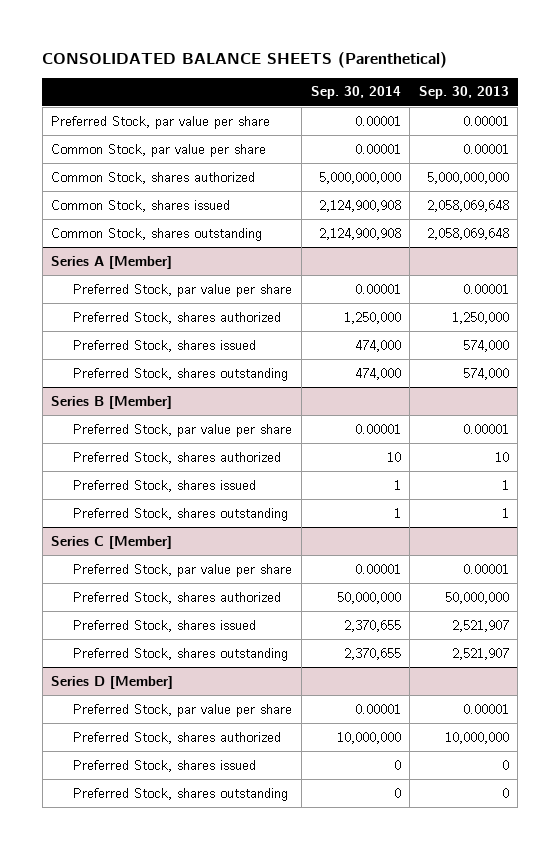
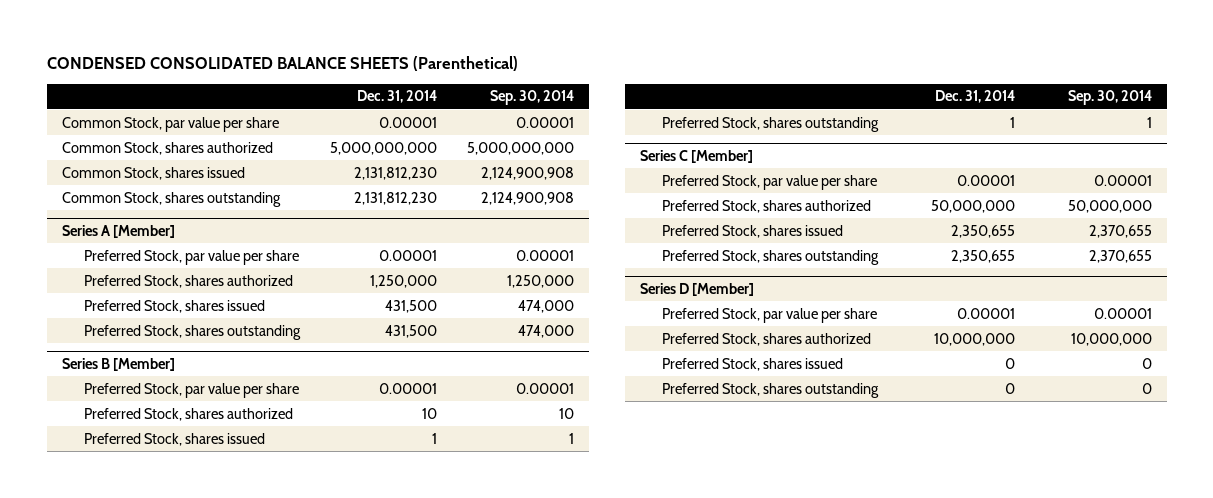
- CONSOLIDATED BALANCE SHEETS (Parenthetical)
+ CONDENSED CONSOLIDATED BALANCE SHEETS (Parenthetical)
- | Sep. 30, 2014 | Sep. 30, 2013
+ | Dec. 31, 2014 | Sep. 30, 2014
- Preferred Stock, par value per share | 0.00001 | 0.00001

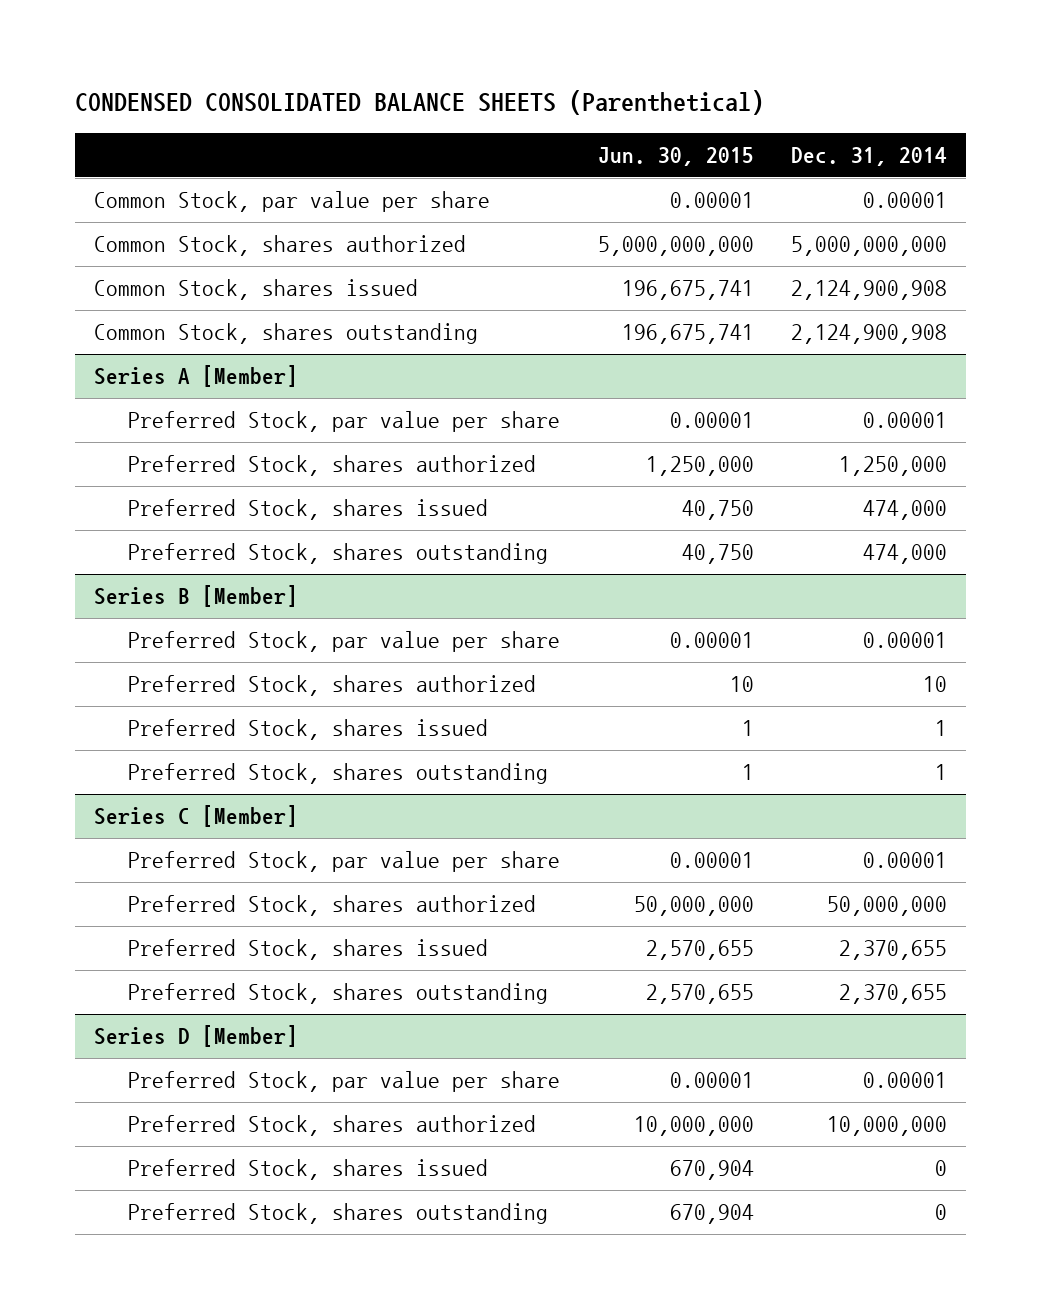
- | Dec. 31, 2014 | Sep. 30, 2014
+ | Jun. 30, 2015 | Dec. 31, 2014
- Common Stock, shares issued | 2,131,812,230 | 2,124,900,908
- Common Stock, shares outstanding | 2,131,812,230 | 2,124,900,908
+ Common Stock, shares issued | 196,675,741 | 2,124,900,908
+ Common Stock, shares outstanding | 196,675,741 | 2,124,900,908
@ Series A [Member]
- Preferred Stock, shares issued | 431,500 | 474,000
- Preferred Stock, shares outstanding | 431,500 | 474,000
+ Preferred Stock, shares issued | 40,750 | 474,000
+ Preferred Stock, shares outstanding | 40,750 | 474,000
@ Series C [Member]
- Preferred Stock, shares issued | 2,350,655 | 2,370,655
- Preferred Stock, shares outstanding | 2,350,655 | 2,370,655
+ Preferred Stock, shares issued | 2,570,655 | 2,370,655
+ Preferred Stock, shares outstanding | 2,570,655 | 2,370,655

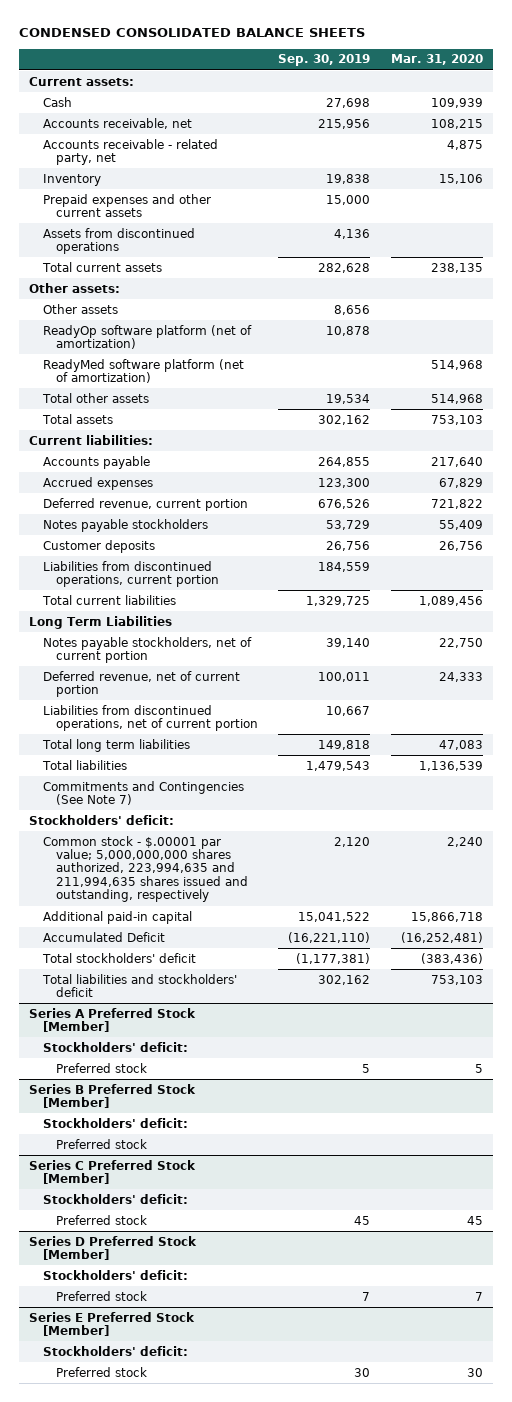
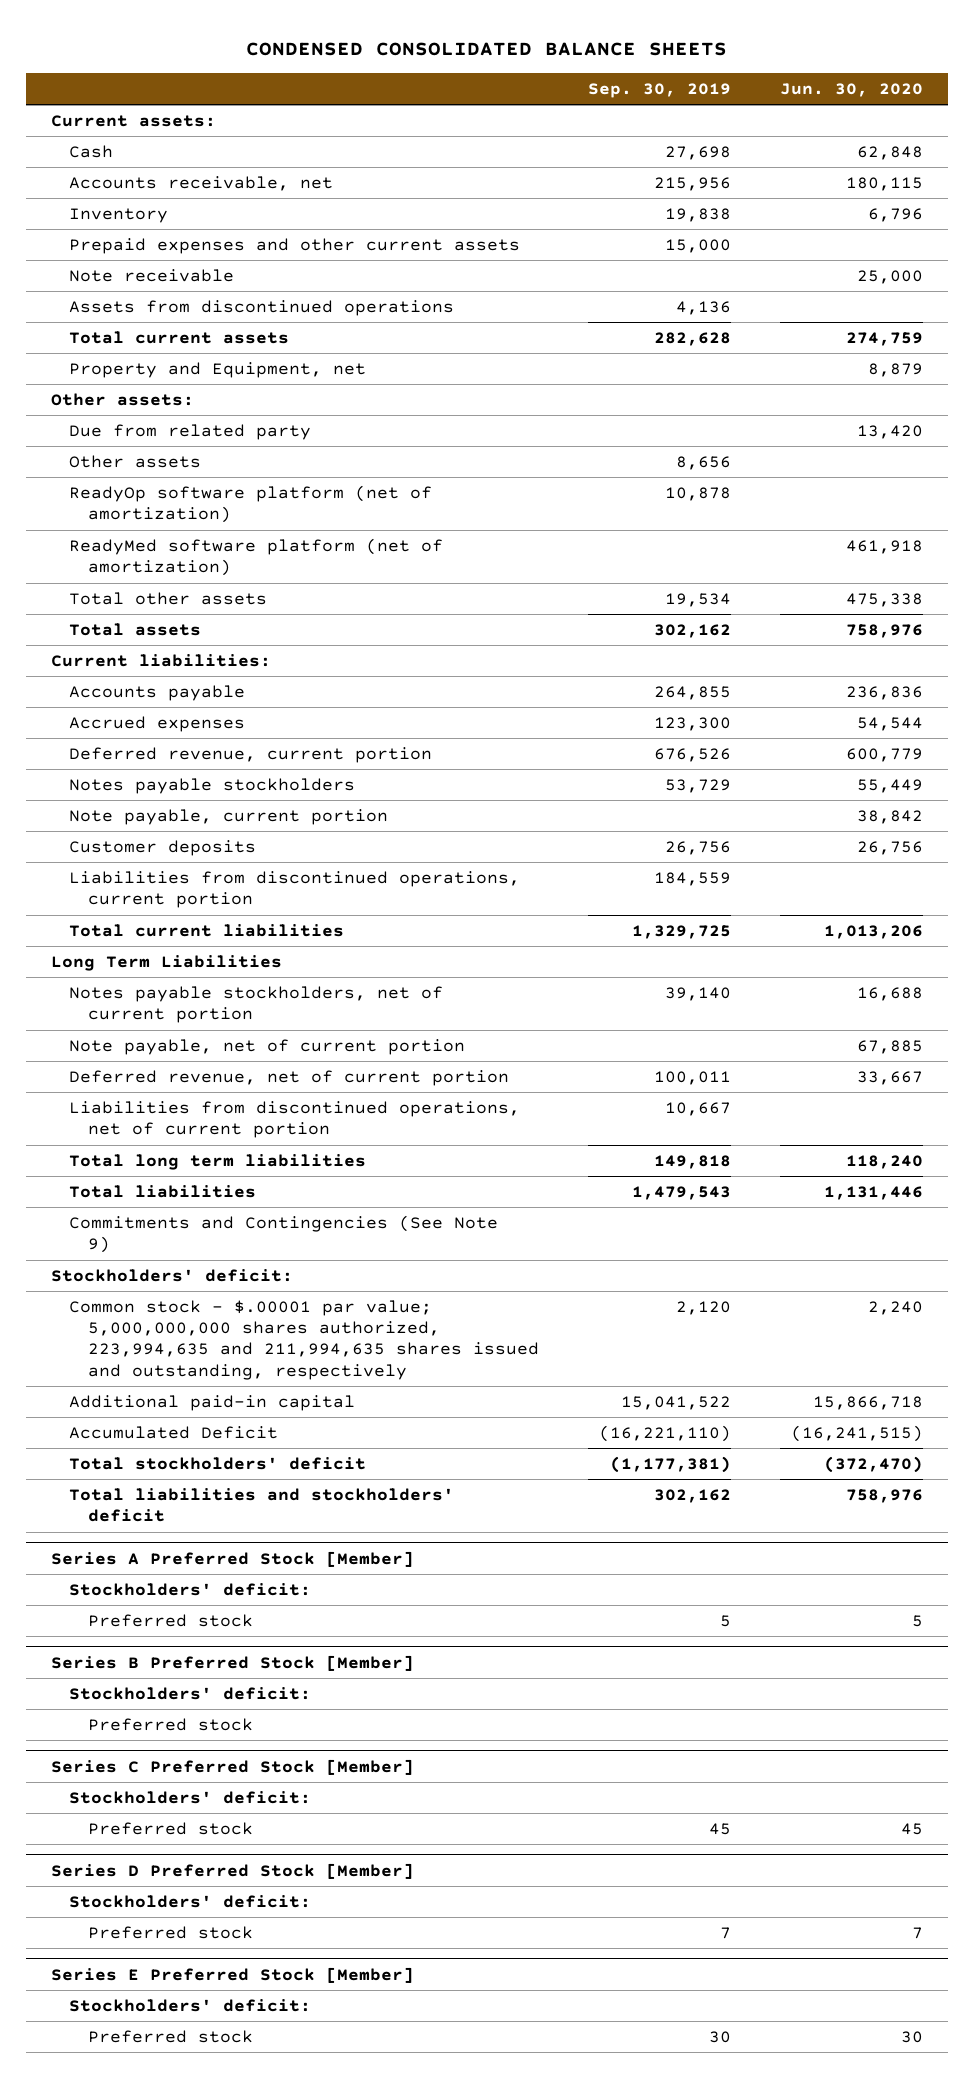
- | Sep. 30, 2019 | Mar. 31, 2020
+ | Sep. 30, 2019 | Jun. 30, 2020
- Accounts receivable - related party, net | | 4,875
+ Note receivable | | 25,000
+ Property and Equipment, net | | 8,879
+ Due from related party | | 13,420
+ Note payable, current portion | | 38,842
+ Note payable, net of current portion | | 67,885
- Commitments and Contingencies (See Note 7)
+ Commitments and Contingencies (See Note 9)

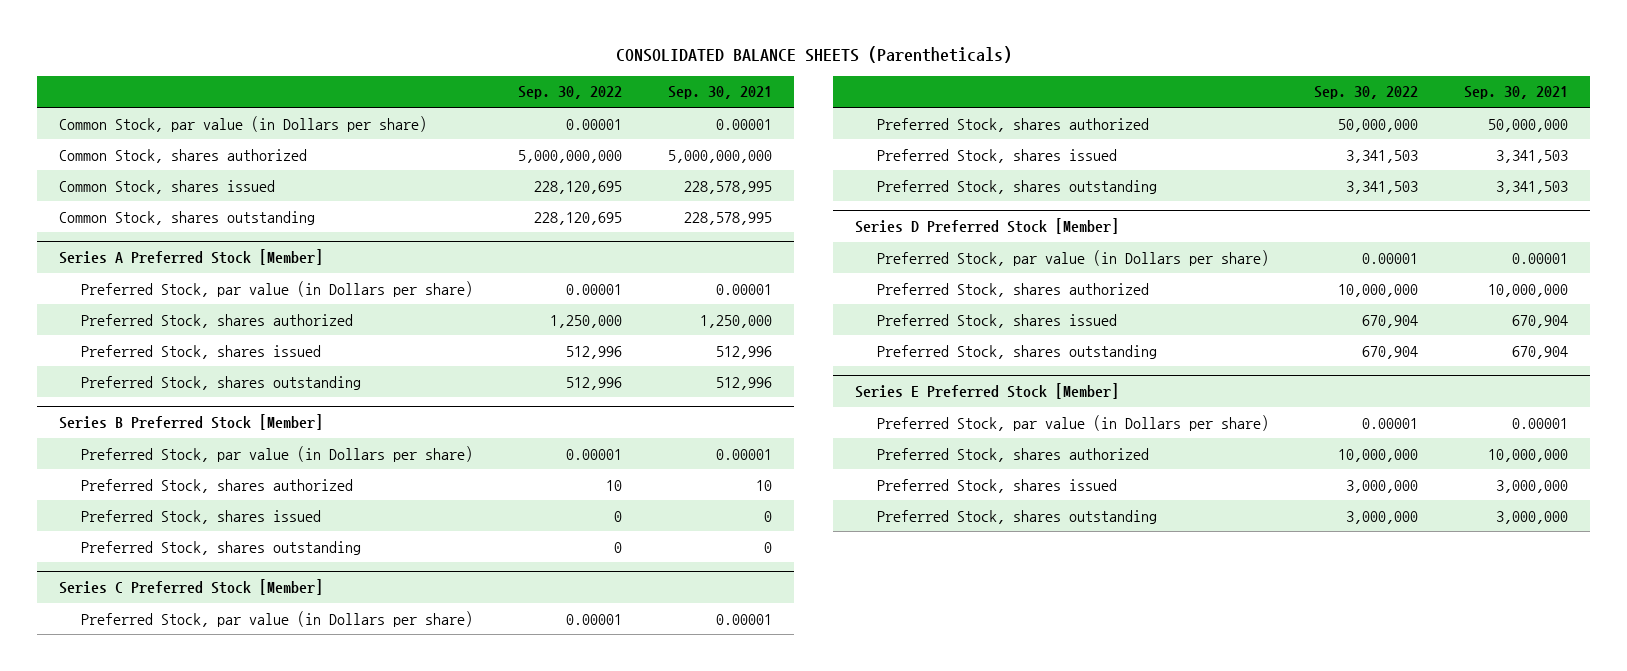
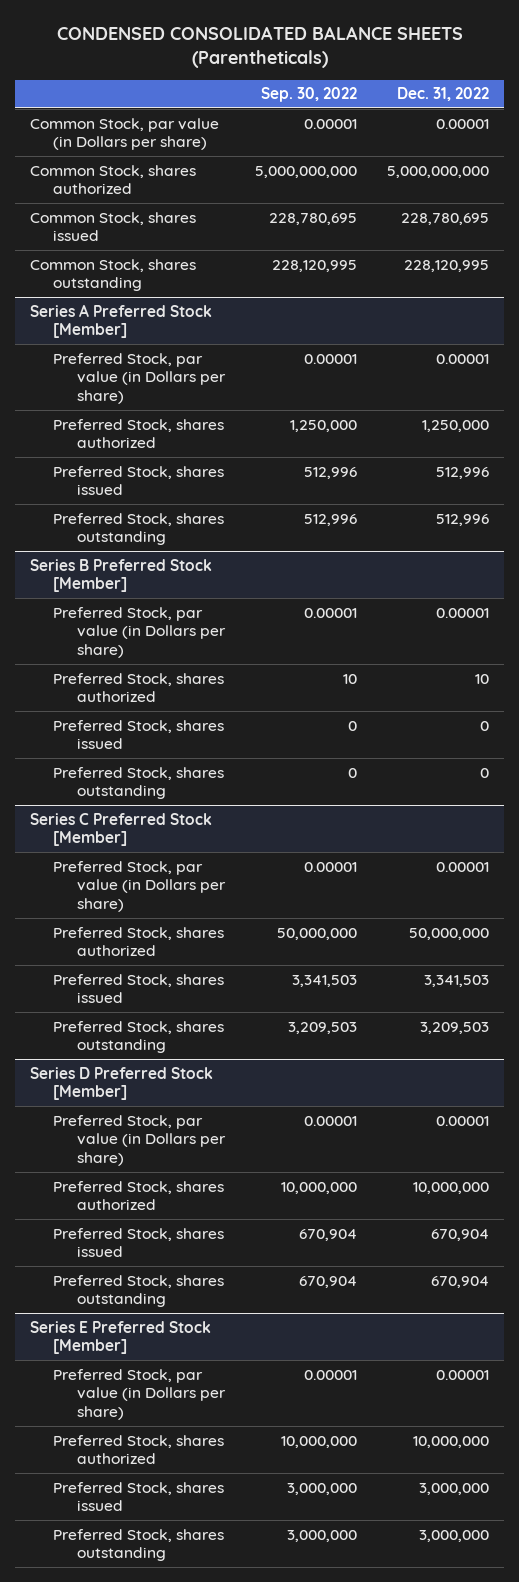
- CONSOLIDATED BALANCE SHEETS (Parentheticals)
+ CONDENSED CONSOLIDATED BALANCE SHEETS (Parentheticals)
- | Sep. 30, 2022 | Sep. 30, 2021
+ | Sep. 30, 2022 | Dec. 31, 2022
- Common Stock, shares issued | 228,120,695 | 228,578,995
- Common Stock, shares outstanding | 228,120,695 | 228,578,995
+ Common Stock, shares issued | 228,780,695 | 228,780,695
+ Common Stock, shares outstanding | 228,120,995 | 228,120,995
@ Series C Preferred Stock [Member]
- Preferred Stock, shares outstanding | 3,341,503 | 3,341,503
+ Preferred Stock, shares outstanding | 3,209,503 | 3,209,503

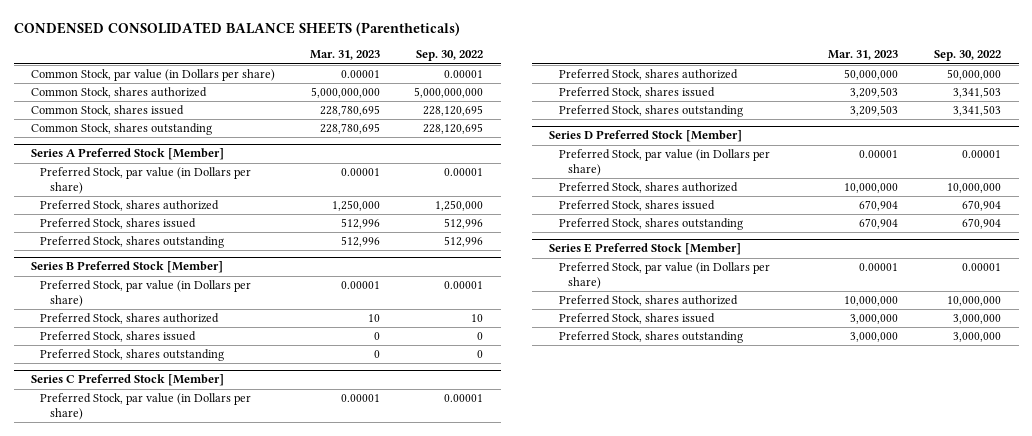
- | Sep. 30, 2022 | Dec. 31, 2022
+ | Mar. 31, 2023 | Sep. 30, 2022
- Common Stock, shares issued | 228,780,695 | 228,780,695
- Common Stock, shares outstanding | 228,120,995 | 228,120,995
+ Common Stock, shares issued | 228,780,695 | 228,120,695
+ Common Stock, shares outstanding | 228,780,695 | 228,120,695
@ Series C Preferred Stock [Member]
- Preferred Stock, shares outstanding | 3,209,503 | 3,209,503
+ Preferred Stock, shares outstanding | 3,209,503 | 3,341,503

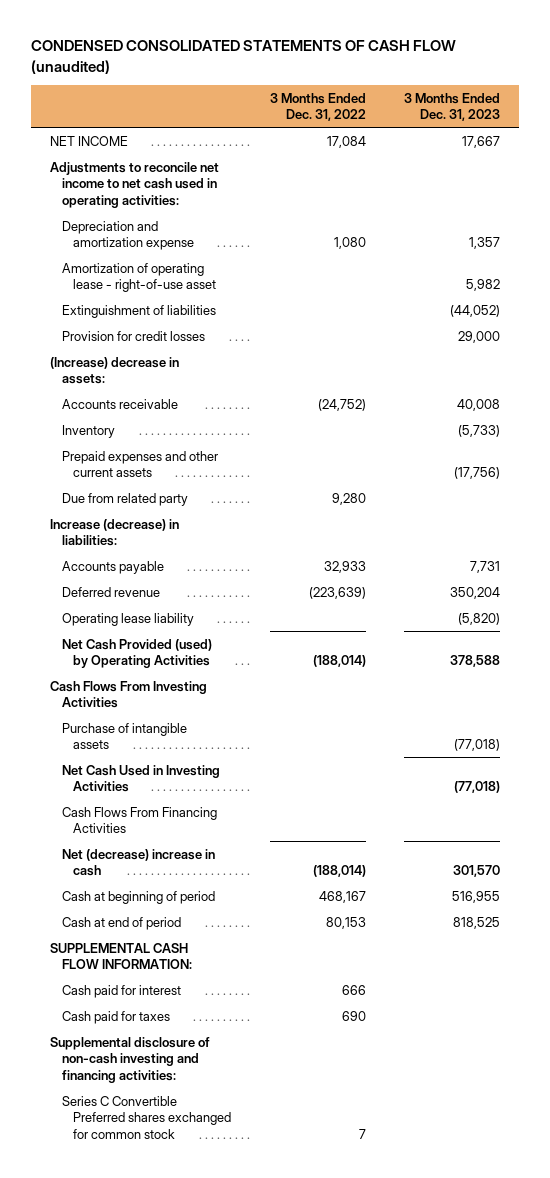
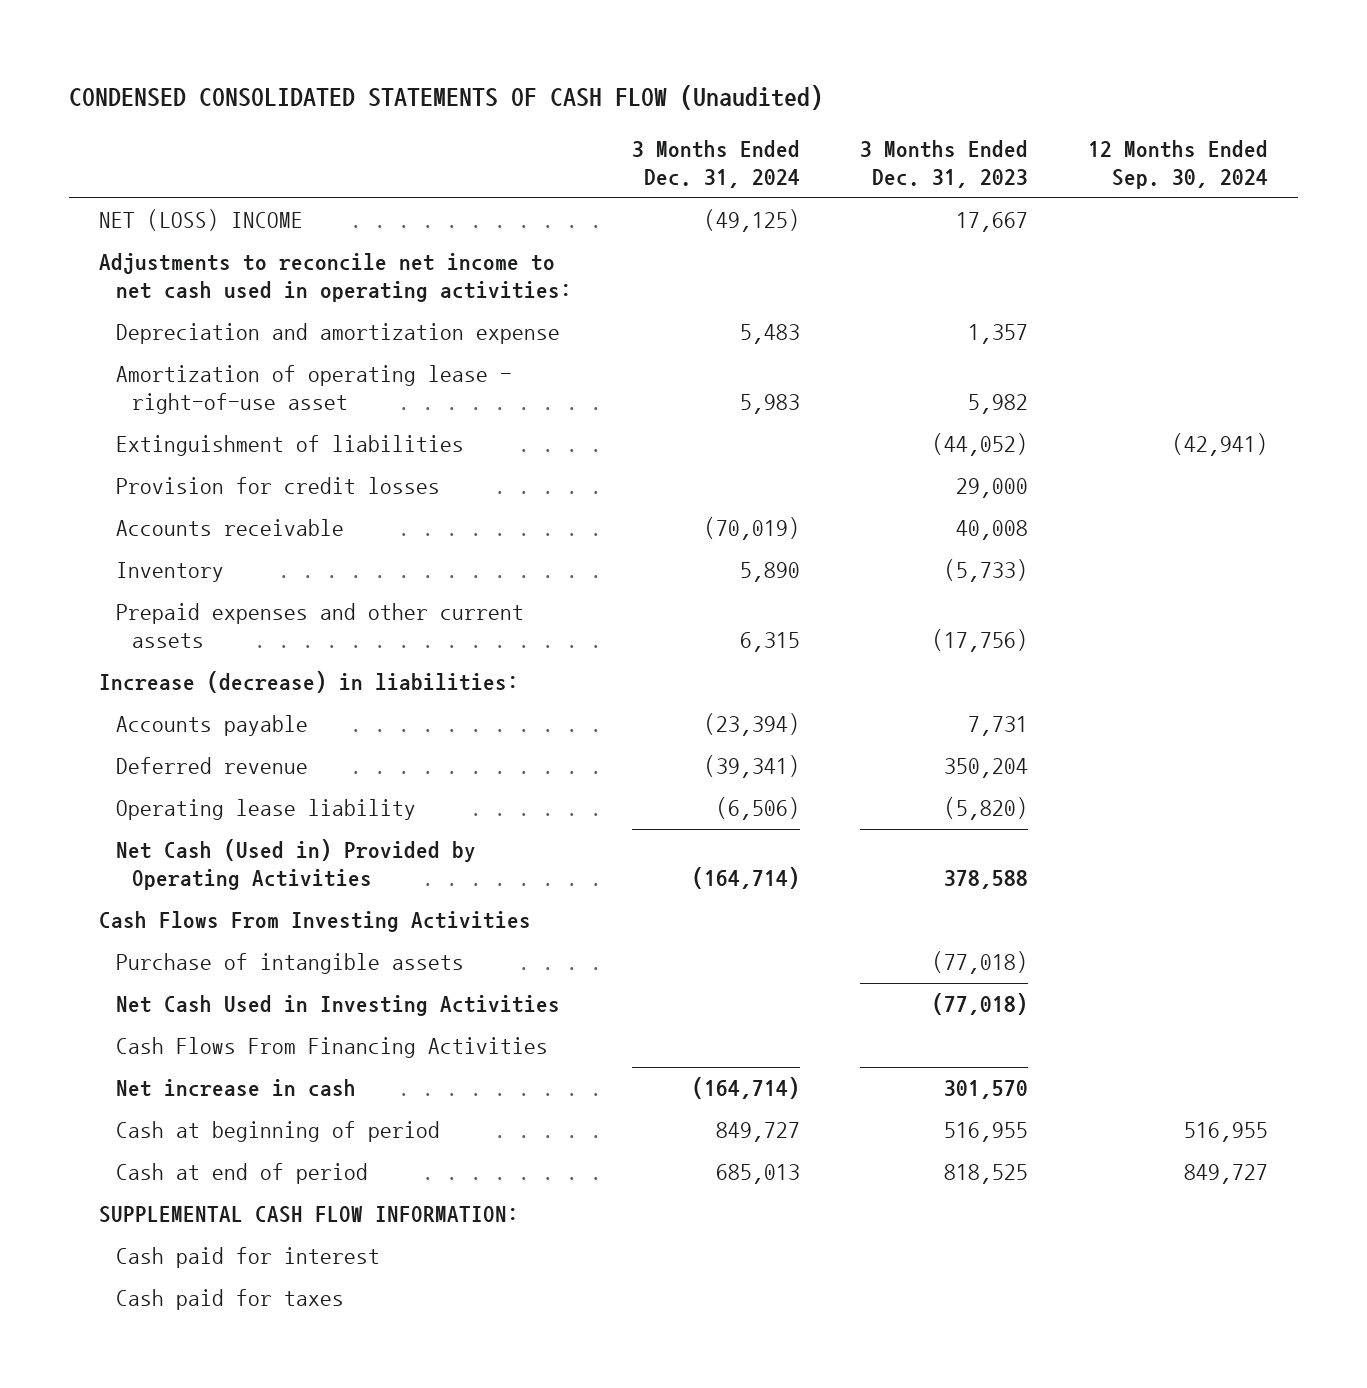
- CONDENSED CONSOLIDATED STATEMENTS OF CASH FLOW (unaudited)
+ CONDENSED CONSOLIDATED STATEMENTS OF CASH FLOW (Unaudited)
- | 3 Months Ended Dec. 31, 2022 | 3 Months Ended Dec. 31, 2023
+ | 3 Months Ended Dec. 31, 2024 | 3 Months Ended Dec. 31, 2023 | 12 Months Ended Sep. 30, 2024
- NET INCOME | 17,084 | 17,667
+ NET (LOSS) INCOME | (49,125) | 17,667 |
- (Increase) decrease in assets:
- Due from related party | 9,280 |
- Net Cash Provided (used) by Operating Activities | (188,014) | 378,588
+ Net Cash (Used in) Provided by Operating Activities | (164,714) | 378,588 |
- Net (decrease) increase in cash | (188,014) | 301,570
+ Net increase in cash | (164,714) | 301,570 |
- Supplemental disclosure of non-cash investing and financing activities:
- Series C Convertible Preferred shares exchanged for common stock | 7 |

